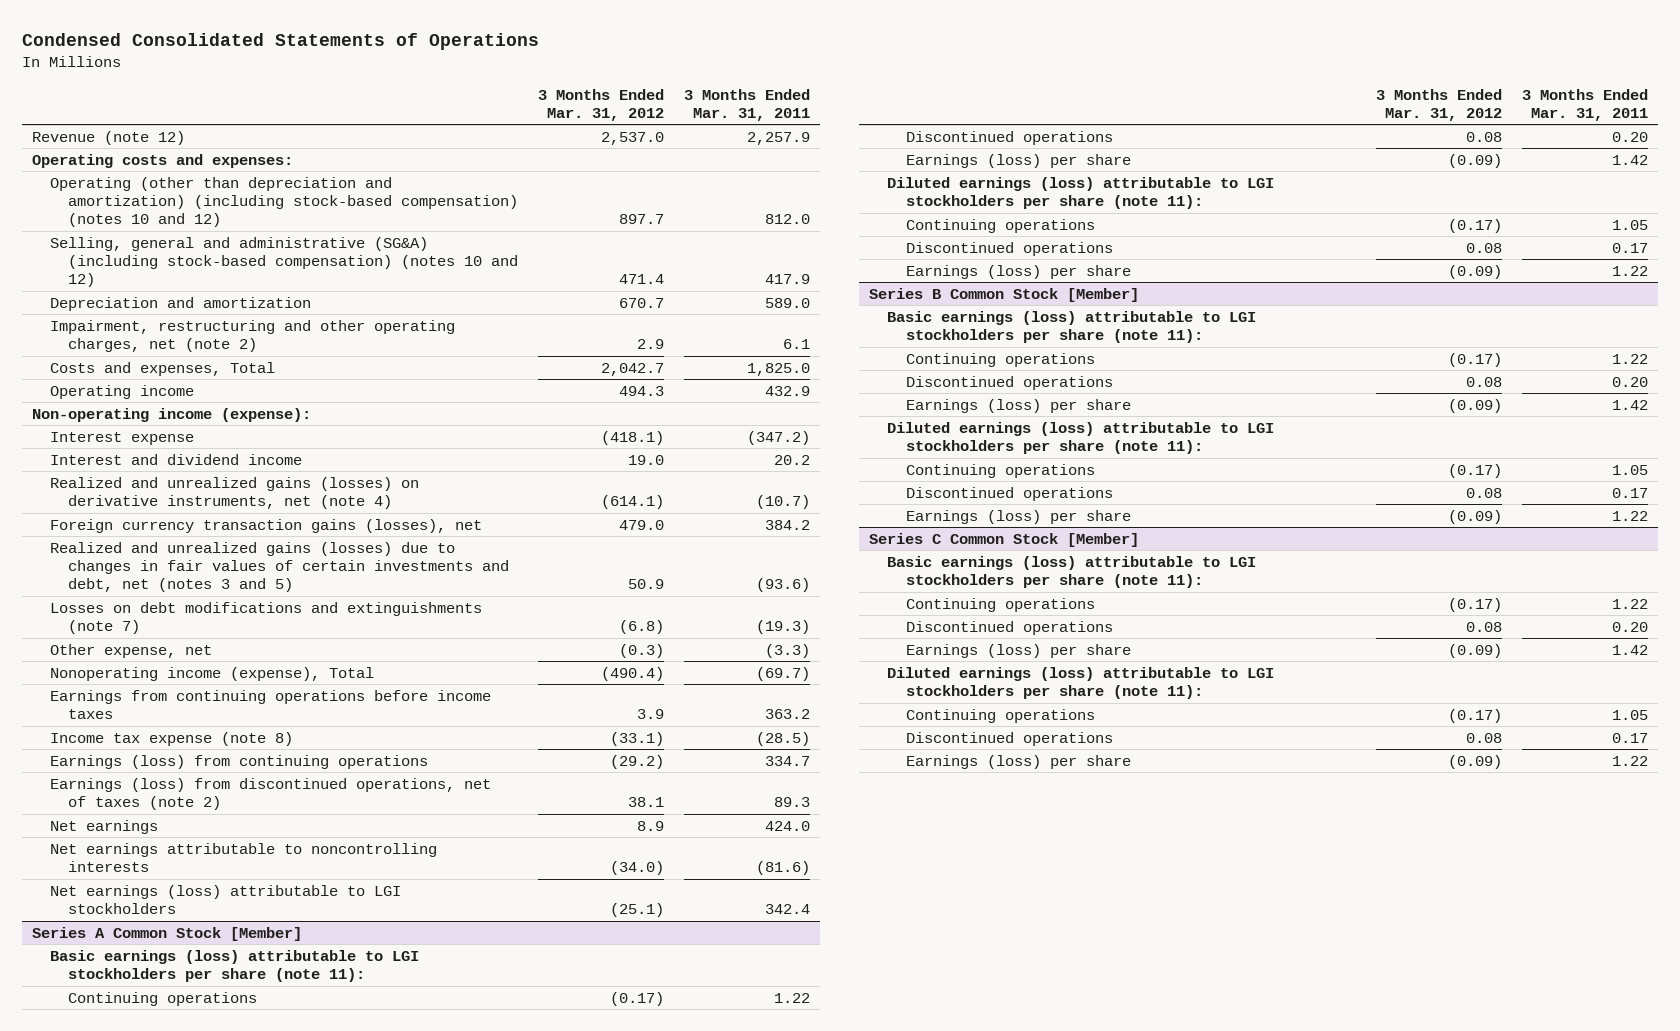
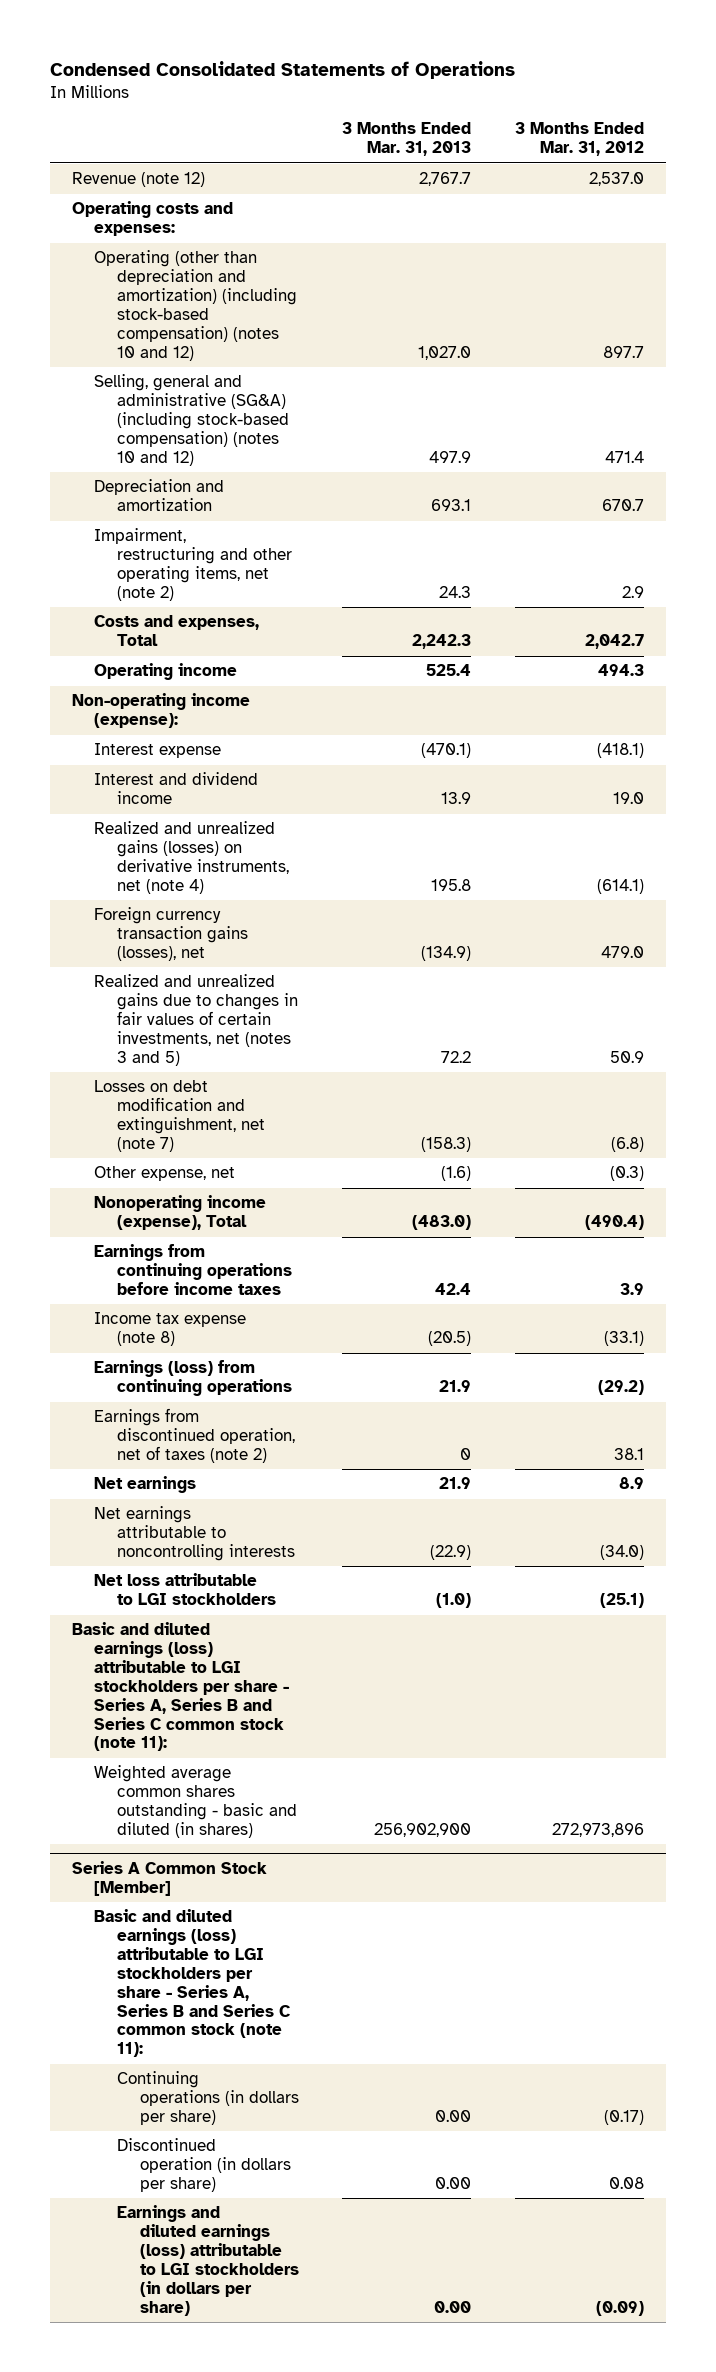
- | 3 Months Ended Mar. 31, 2012 | 3 Months Ended Mar. 31, 2011
+ | 3 Months Ended Mar. 31, 2013 | 3 Months Ended Mar. 31, 2012
- Impairment, restructuring and other operating charges, net (note 2) | 2.9 | 6.1
+ Impairment, restructuring and other operating items, net (note 2) | 24.3 | 2.9
- Realized and unrealized gains (losses) due to changes in fair values of certain investments and debt, net (notes 3 and 5) | 50.9 | (93.6)
- Losses on debt modifications and extinguishments (note 7) | (6.8) | (19.3)
+ Realized and unrealized gains due to changes in fair values of certain investments, net (notes 3 and 5) | 72.2 | 50.9
+ Losses on debt modification and extinguishment, net (note 7) | (158.3) | (6.8)
- Earnings (loss) from discontinued operations, net of taxes (note 2) | 38.1 | 89.3
+ Earnings from discontinued operation, net of taxes (note 2) | 0 | 38.1
- Net earnings (loss) attributable to LGI stockholders | (25.1) | 342.4
+ Net loss attributable to LGI stockholders | (1.0) | (25.1)
+ Basic and diluted earnings (loss) attributable to LGI stockholders per share - Series A, Series B and Series C common stock (note 11):
+ Weighted average common shares outstanding - basic and diluted (in shares) | 256,902,900 | 272,973,896
@ Series A Common Stock [Member]
- Basic earnings (loss) attributable to LGI stockholders per share (note 11):
- Continuing operations | (0.17) | 1.22
- Discontinued operations | 0.08 | 0.20
- Earnings (loss) per share | (0.09) | 1.42
- Diluted earnings (loss) attributable to LGI stockholders per share (note 11):
- Continuing operations | (0.17) | 1.05
- Discontinued operations | 0.08 | 0.17
- Earnings (loss) per share | (0.09) | 1.22
- Series B Common Stock [Member]
- Basic earnings (loss) attributable to LGI stockholders per share (note 11):
- Continuing operations | (0.17) | 1.22
- Discontinued operations | 0.08 | 0.20
- Earnings (loss) per share | (0.09) | 1.42
- Diluted earnings (loss) attributable to LGI stockholders per share (note 11):
- Continuing operations | (0.17) | 1.05
- Discontinued operations | 0.08 | 0.17
- Earnings (loss) per share | (0.09) | 1.22
- Series C Common Stock [Member]
- Basic earnings (loss) attributable to LGI stockholders per share (note 11):
- Continuing operations | (0.17) | 1.22
- Discontinued operations | 0.08 | 0.20
- Earnings (loss) per share | (0.09) | 1.42
- Diluted earnings (loss) attributable to LGI stockholders per share (note 11):
- Continuing operations | (0.17) | 1.05
- Discontinued operations | 0.08 | 0.17
- Earnings (loss) per share | (0.09) | 1.22
@ Series A Common Stock [Member]
+ Basic and diluted earnings (loss) attributable to LGI stockholders per share - Series A, Series B and Series C common stock (note 11):
+ Continuing operations (in dollars per share) | 0.00 | (0.17)
+ Discontinued operation (in dollars per share) | 0.00 | 0.08
+ Earnings and diluted earnings (loss) attributable to LGI stockholders (in dollars per share) | 0.00 | (0.09)

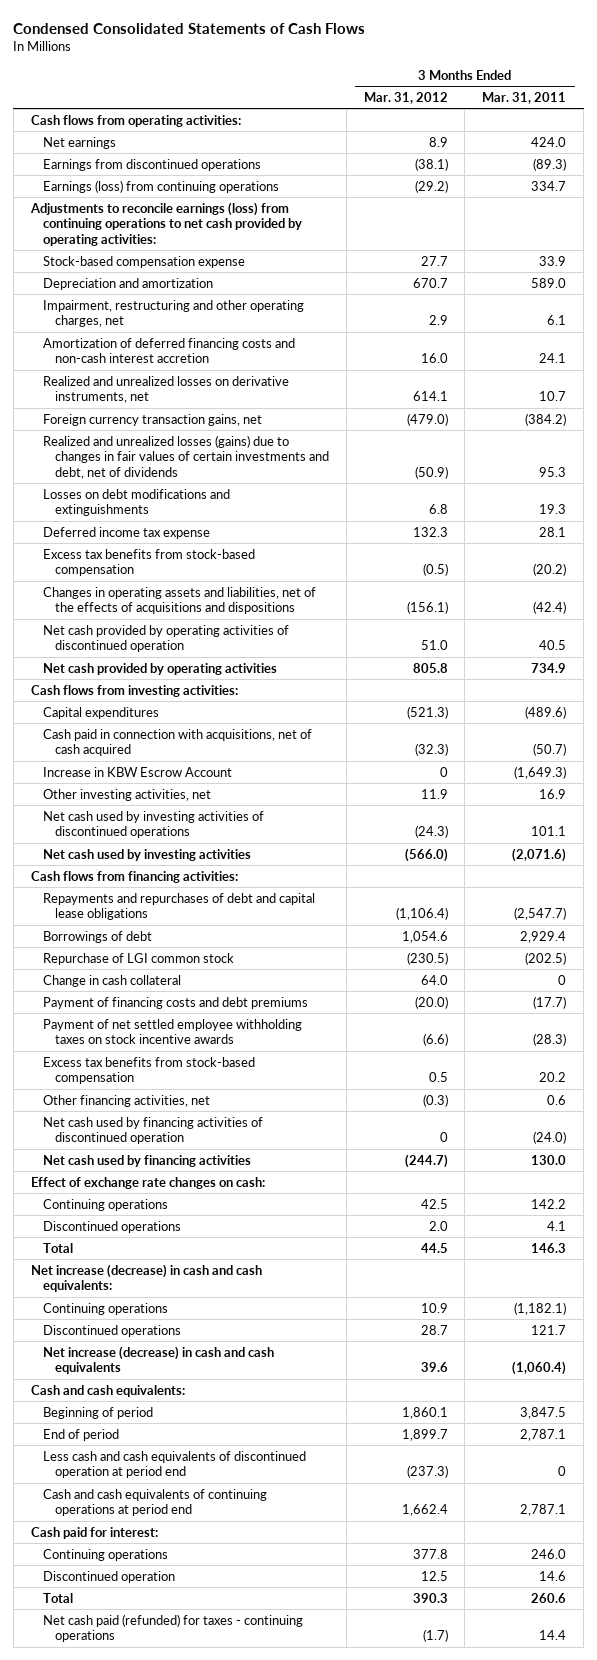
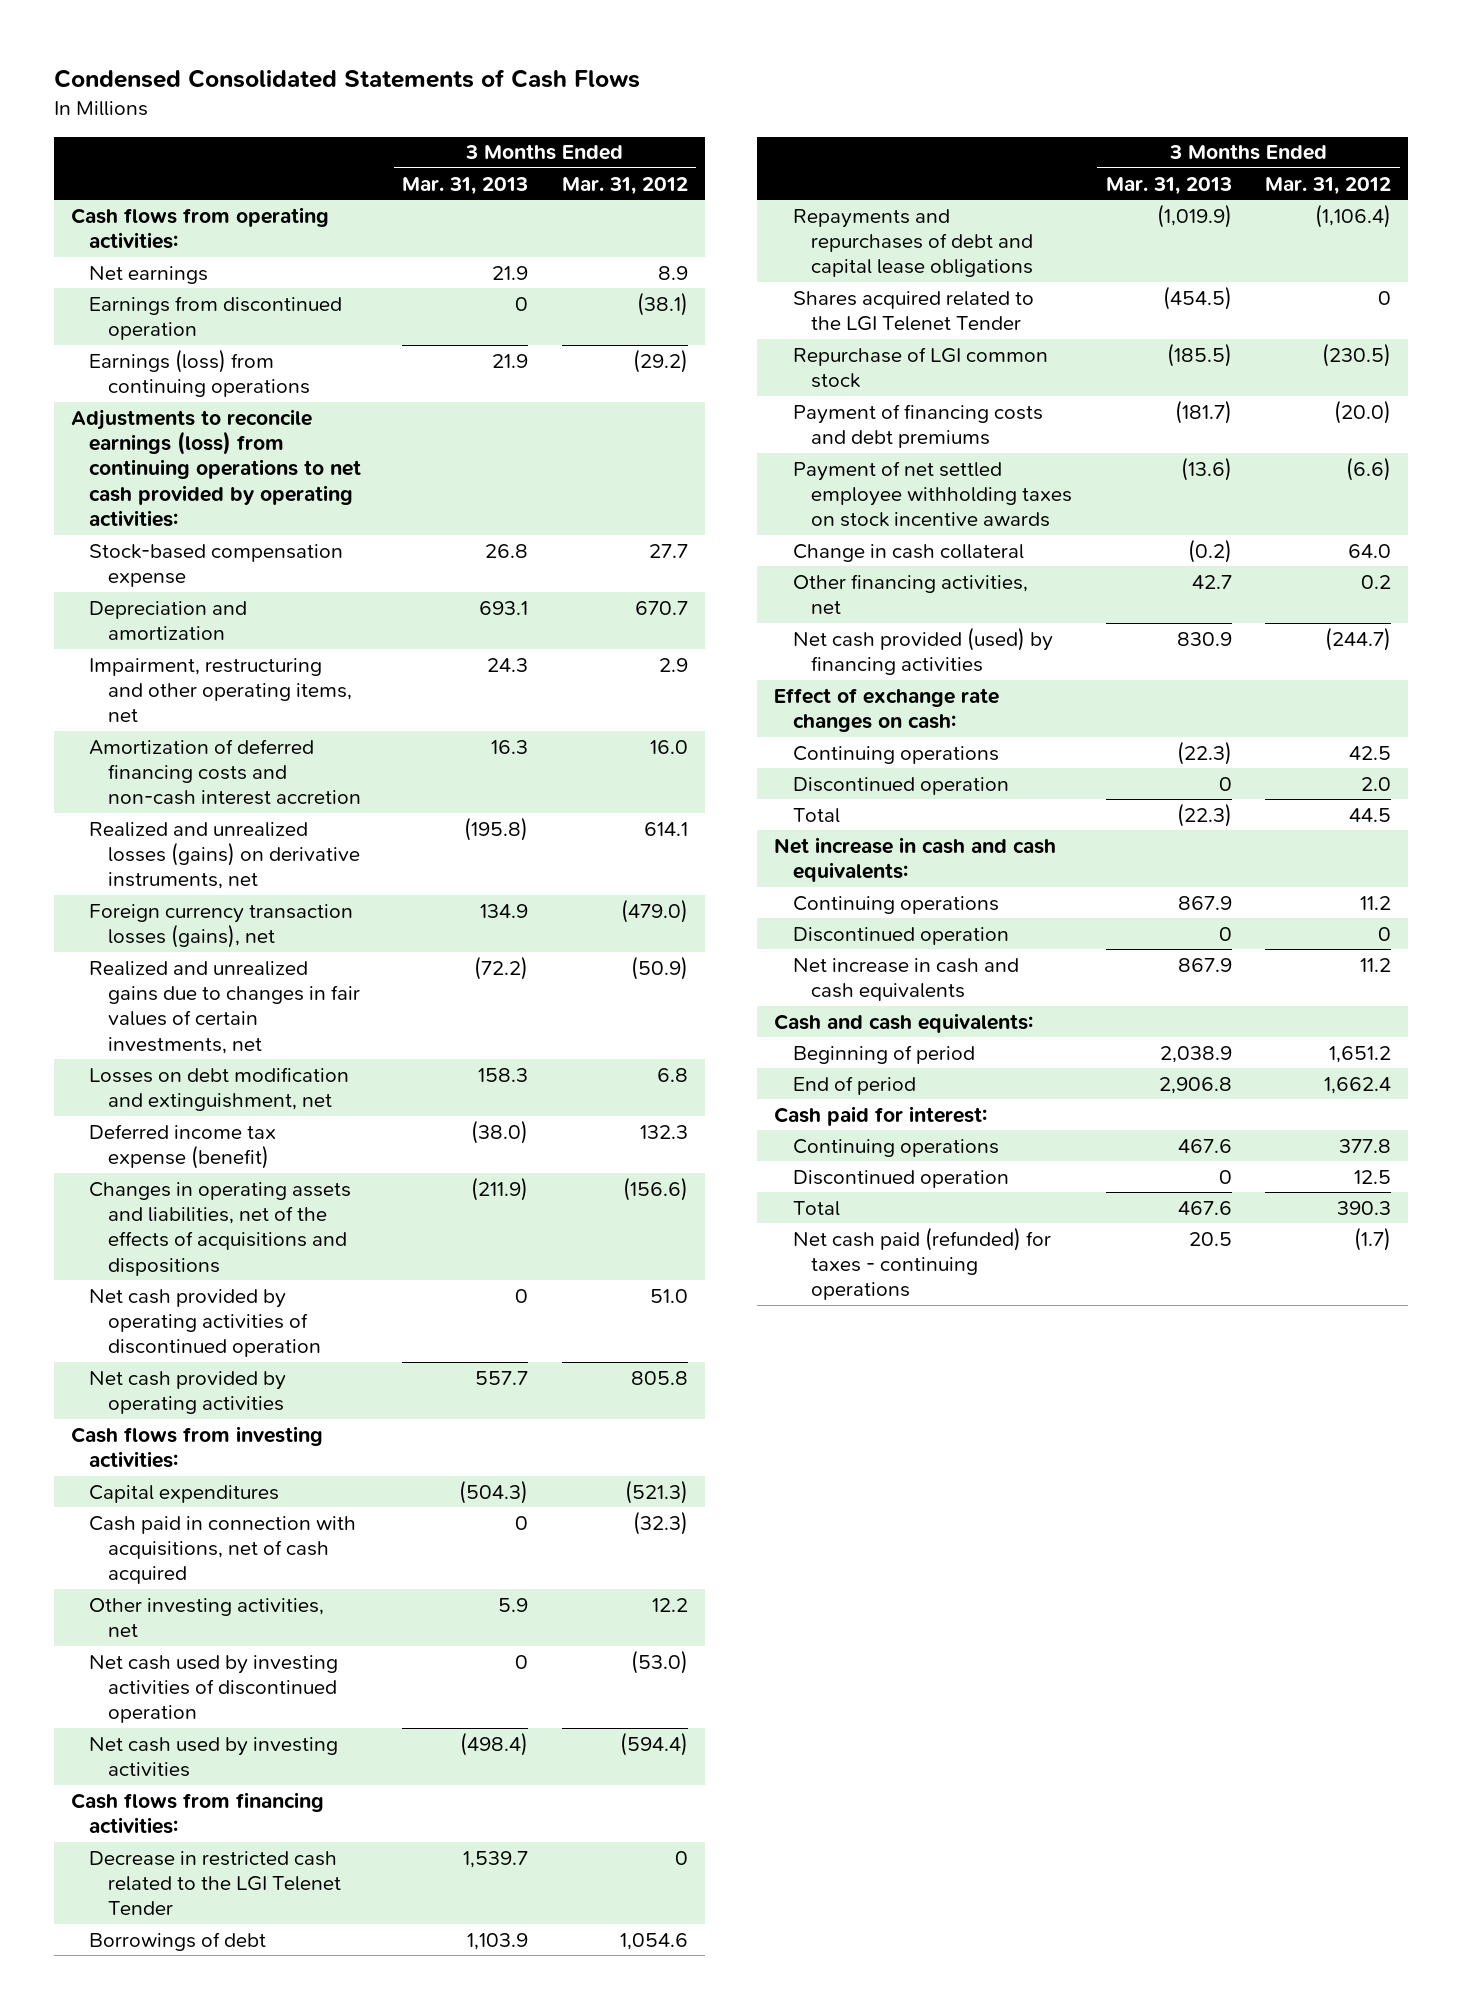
- | 3 Months Ended Mar. 31, 2012 | 3 Months Ended Mar. 31, 2011
+ | 3 Months Ended Mar. 31, 2013 | 3 Months Ended Mar. 31, 2012
- Earnings from discontinued operations | (38.1) | (89.3)
+ Earnings from discontinued operation | 0 | (38.1)
- Impairment, restructuring and other operating charges, net | 2.9 | 6.1
+ Impairment, restructuring and other operating items, net | 24.3 | 2.9
- Realized and unrealized losses on derivative instruments, net | 614.1 | 10.7
- Foreign currency transaction gains, net | (479.0) | (384.2)
- Realized and unrealized losses (gains) due to changes in fair values of certain investments and debt, net of dividends | (50.9) | 95.3
- Losses on debt modifications and extinguishments | 6.8 | 19.3
- Deferred income tax expense | 132.3 | 28.1
- Excess tax benefits from stock-based compensation | (0.5) | (20.2)
- Changes in operating assets and liabilities, net of the effects of acquisitions and dispositions | (156.1) | (42.4)
+ Realized and unrealized losses (gains) on derivative instruments, net | (195.8) | 614.1
+ Foreign currency transaction losses (gains), net | 134.9 | (479.0)
+ Realized and unrealized gains due to changes in fair values of certain investments, net | (72.2) | (50.9)
+ Losses on debt modification and extinguishment, net | 158.3 | 6.8
+ Deferred income tax expense (benefit) | (38.0) | 132.3
+ Changes in operating assets and liabilities, net of the effects of acquisitions and dispositions | (211.9) | (156.6)
- Increase in KBW Escrow Account | 0 | (1,649.3)
- Other investing activities, net | 11.9 | 16.9
- Net cash used by investing activities of discontinued operations | (24.3) | 101.1
- Net cash used by investing activities | (566.0) | (2,071.6)
+ Other investing activities, net | 5.9 | 12.2
+ Net cash used by investing activities of discontinued operation | 0 | (53.0)
+ Net cash used by investing activities | (498.4) | (594.4)
+ Decrease in restricted cash related to the LGI Telenet Tender | 1,539.7 | 0
moved down: Repayments and repurchases of debt and capital lease obligations | (1,019.9) | (1,106.4)
+ Shares acquired related to the LGI Telenet Tender | (454.5) | 0
- Excess tax benefits from stock-based compensation | 0.5 | 20.2
- Other financing activities, net | (0.3) | 0.6
- Net cash used by financing activities of discontinued operation | 0 | (24.0)
- Net cash used by financing activities | (244.7) | 130.0
moved down: Change in cash collateral | (0.2) | 64.0
+ Other financing activities, net | 42.7 | 0.2
+ Net cash provided (used) by financing activities | 830.9 | (244.7)
- Discontinued operations | 2.0 | 4.1
+ Discontinued operation | 0 | 2.0
- Net increase (decrease) in cash and cash equivalents:
- Continuing operations | 10.9 | (1,182.1)
- Discontinued operations | 28.7 | 121.7
- Net increase (decrease) in cash and cash equivalents | 39.6 | (1,060.4)
+ Net increase in cash and cash equivalents:
+ Continuing operations | 867.9 | 11.2
+ Discontinued operation | 0 | 0
+ Net increase in cash and cash equivalents | 867.9 | 11.2
- Beginning of period | 1,860.1 | 3,847.5
- End of period | 1,899.7 | 2,787.1
- Less cash and cash equivalents of discontinued operation at period end | (237.3) | 0
- Cash and cash equivalents of continuing operations at period end | 1,662.4 | 2,787.1
+ Beginning of period | 2,038.9 | 1,651.2
+ End of period | 2,906.8 | 1,662.4

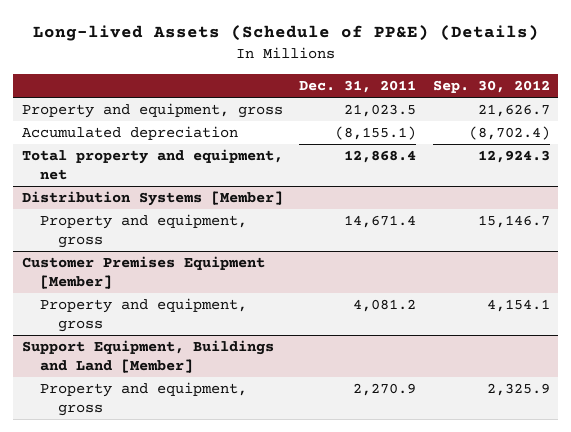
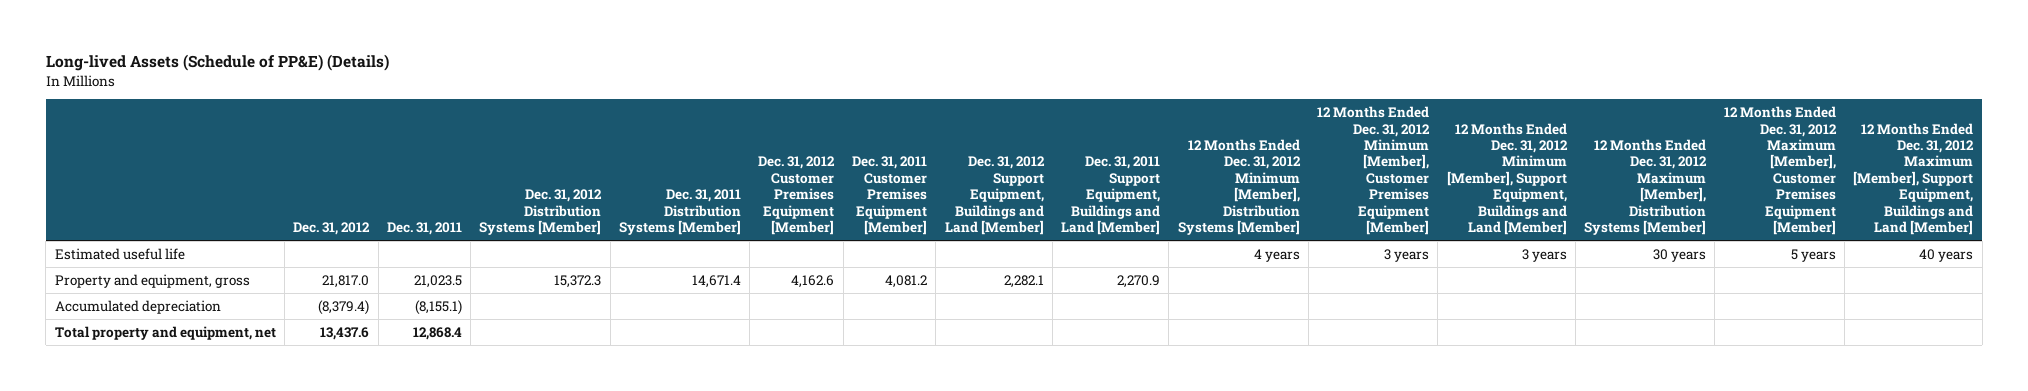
- | Dec. 31, 2011 | Sep. 30, 2012
+ | Dec. 31, 2012 | Dec. 31, 2011 | Dec. 31, 2012 Distribution Systems [Member] | Dec. 31, 2011 Distribution Systems [Member] | Dec. 31, 2012 Customer Premises Equipment [Member] | Dec. 31, 2011 Customer Premises Equipment [Member] | Dec. 31, 2012 Support Equipment, Buildings and Land [Member] | Dec. 31, 2011 Support Equipment, Buildings and Land [Member] | 12 Months Ended Dec. 31, 2012 Minimum [Member], Distribution Systems [Member] | 12 Months Ended Dec. 31, 2012 Minimum [Member], Customer Premises Equipment [Member] | 12 Months Ended Dec. 31, 2012 Minimum [Member], Support Equipment, Buildings and Land [Member] | 12 Months Ended Dec. 31, 2012 Maximum [Member], Distribution Systems [Member] | 12 Months Ended Dec. 31, 2012 Maximum [Member], Customer Premises Equipment [Member] | 12 Months Ended Dec. 31, 2012 Maximum [Member], Support Equipment, Buildings and Land [Member]
+ Estimated useful life | | | | | | | | | 4 years | 3 years | 3 years | 30 years | 5 years | 40 years
- Distribution Systems [Member]
- Property and equipment, gross | 14,671.4 | 15,146.7
- Customer Premises Equipment [Member]
- Property and equipment, gross | 4,081.2 | 4,154.1
- Support Equipment, Buildings and Land [Member]
- Property and equipment, gross | 2,270.9 | 2,325.9

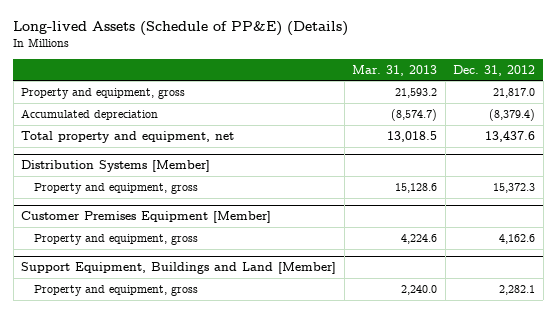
- | Dec. 31, 2012 | Dec. 31, 2011 | Dec. 31, 2012 Distribution Systems [Member] | Dec. 31, 2011 Distribution Systems [Member] | Dec. 31, 2012 Customer Premises Equipment [Member] | Dec. 31, 2011 Customer Premises Equipment [Member] | Dec. 31, 2012 Support Equipment, Buildings and Land [Member] | Dec. 31, 2011 Support Equipment, Buildings and Land [Member] | 12 Months Ended Dec. 31, 2012 Minimum [Member], Distribution Systems [Member] | 12 Months Ended Dec. 31, 2012 Minimum [Member], Customer Premises Equipment [Member] | 12 Months Ended Dec. 31, 2012 Minimum [Member], Support Equipment, Buildings and Land [Member] | 12 Months Ended Dec. 31, 2012 Maximum [Member], Distribution Systems [Member] | 12 Months Ended Dec. 31, 2012 Maximum [Member], Customer Premises Equipment [Member] | 12 Months Ended Dec. 31, 2012 Maximum [Member], Support Equipment, Buildings and Land [Member]
+ | Mar. 31, 2013 | Dec. 31, 2012
- Estimated useful life | | | | | | | | | 4 years | 3 years | 3 years | 30 years | 5 years | 40 years
+ Distribution Systems [Member]
+ Property and equipment, gross | 15,128.6 | 15,372.3
+ Customer Premises Equipment [Member]
+ Property and equipment, gross | 4,224.6 | 4,162.6
+ Support Equipment, Buildings and Land [Member]
+ Property and equipment, gross | 2,240.0 | 2,282.1

